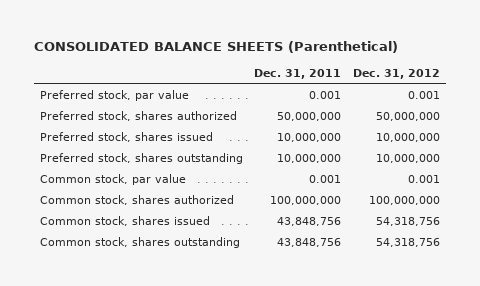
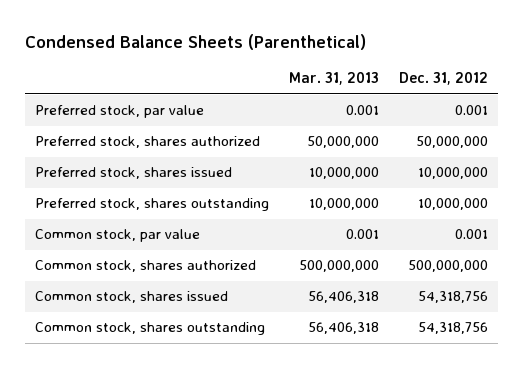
- CONSOLIDATED BALANCE SHEETS (Parenthetical)
+ Condensed Balance Sheets (Parenthetical)
- | Dec. 31, 2011 | Dec. 31, 2012
+ | Mar. 31, 2013 | Dec. 31, 2012
- Common stock, shares authorized | 100,000,000 | 100,000,000
+ Common stock, shares authorized | 500,000,000 | 500,000,000

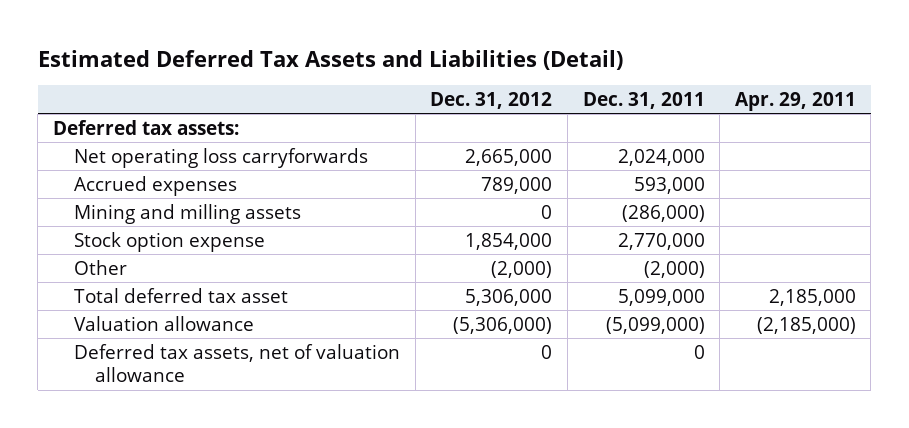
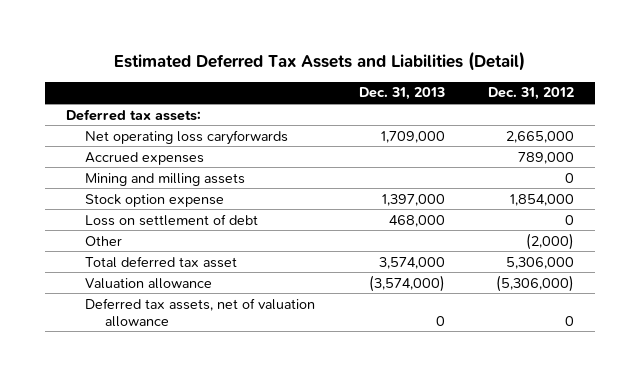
- | Dec. 31, 2012 | Dec. 31, 2011 | Apr. 29, 2011
+ | Dec. 31, 2013 | Dec. 31, 2012
- Net operating loss carryforwards | 2,665,000 | 2,024,000 |
+ Net operating loss caryforwards | 1,709,000 | 2,665,000
+ Loss on settlement of debt | 468,000 | 0

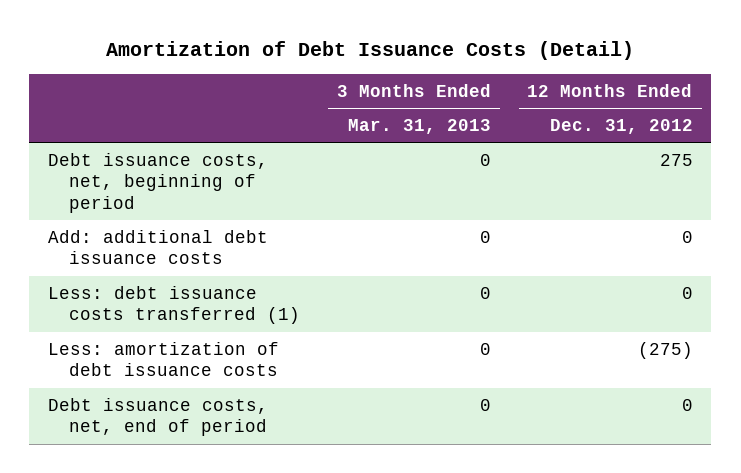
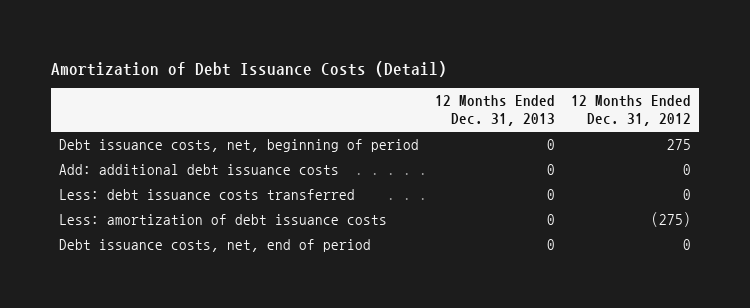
- | 3 Months Ended Mar. 31, 2013 | 12 Months Ended Dec. 31, 2012
+ | 12 Months Ended Dec. 31, 2013 | 12 Months Ended Dec. 31, 2012
- Less: debt issuance costs transferred (1) | 0 | 0
+ Less: debt issuance costs transferred | 0 | 0

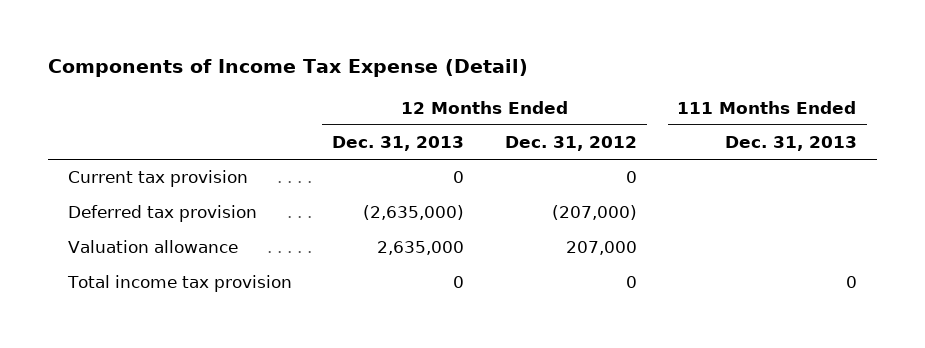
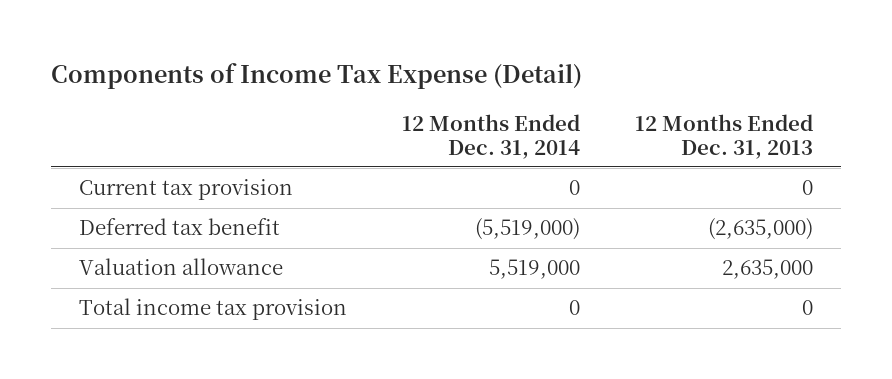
- | 12 Months Ended Dec. 31, 2013 | 12 Months Ended Dec. 31, 2012 | 111 Months Ended Dec. 31, 2013
+ | 12 Months Ended Dec. 31, 2014 | 12 Months Ended Dec. 31, 2013
- Deferred tax provision | (2,635,000) | (207,000) |
+ Deferred tax benefit | (5,519,000) | (2,635,000)

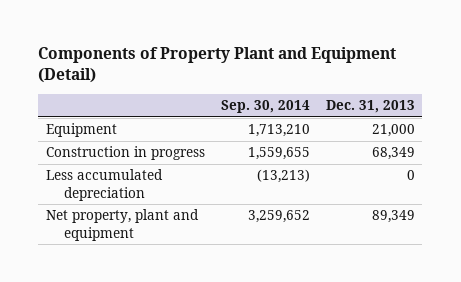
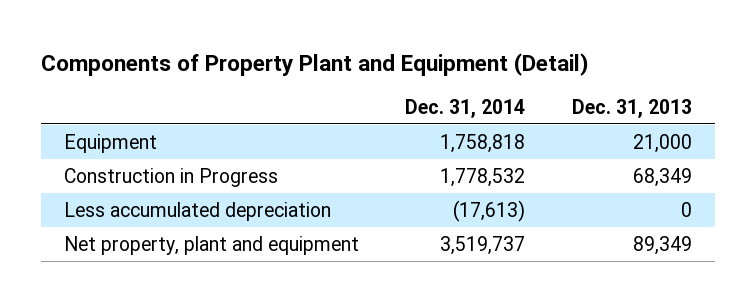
- | Sep. 30, 2014 | Dec. 31, 2013
+ | Dec. 31, 2014 | Dec. 31, 2013
- Construction in progress | 1,559,655 | 68,349
+ Construction in Progress | 1,778,532 | 68,349

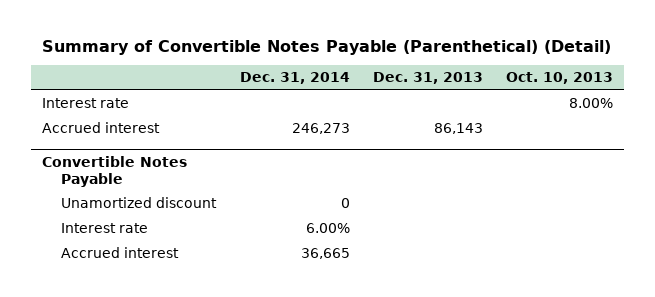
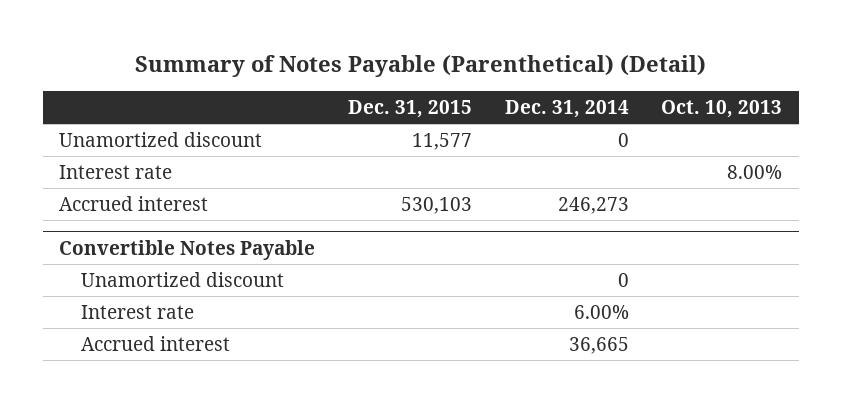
- Summary of Convertible Notes Payable (Parenthetical) (Detail)
+ Summary of Notes Payable (Parenthetical) (Detail)
- | Dec. 31, 2014 | Dec. 31, 2013 | Oct. 10, 2013
+ | Dec. 31, 2015 | Dec. 31, 2014 | Oct. 10, 2013
+ Unamortized discount | 11,577 | 0 |

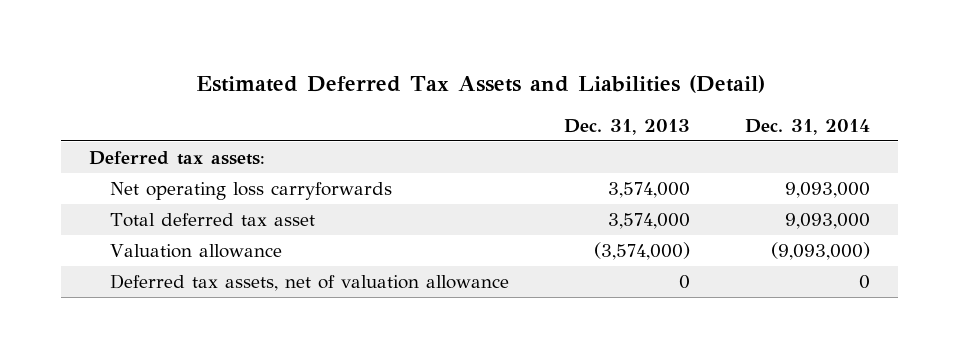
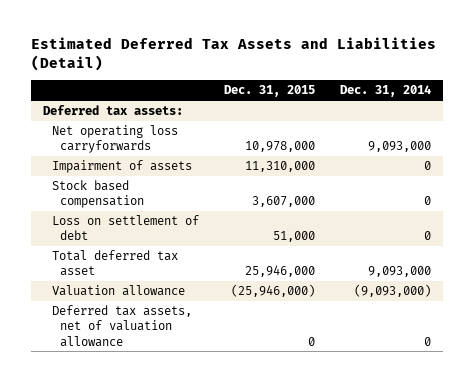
- | Dec. 31, 2013 | Dec. 31, 2014
+ | Dec. 31, 2015 | Dec. 31, 2014
+ Impairment of assets | 11,310,000 | 0
+ Stock based compensation | 3,607,000 | 0
+ Loss on settlement of debt | 51,000 | 0

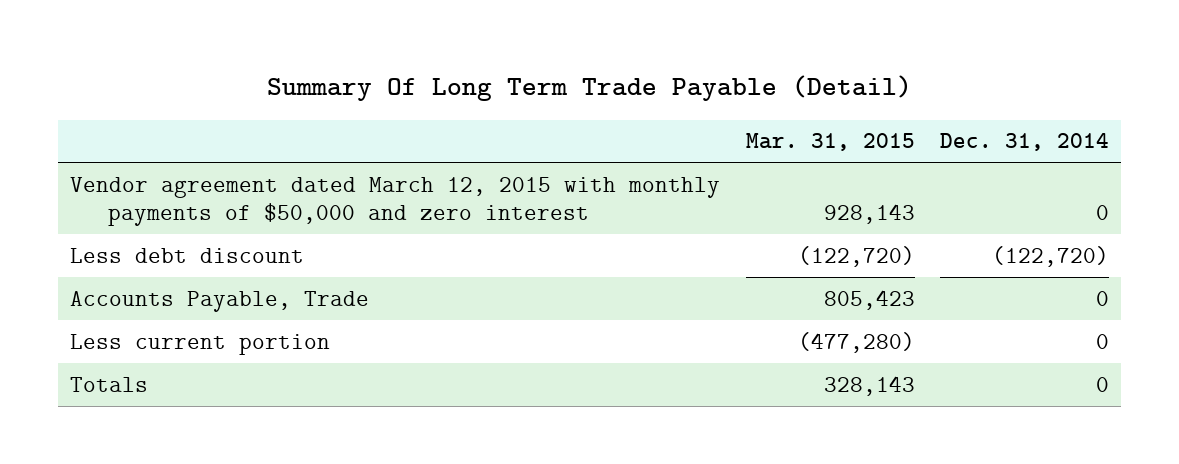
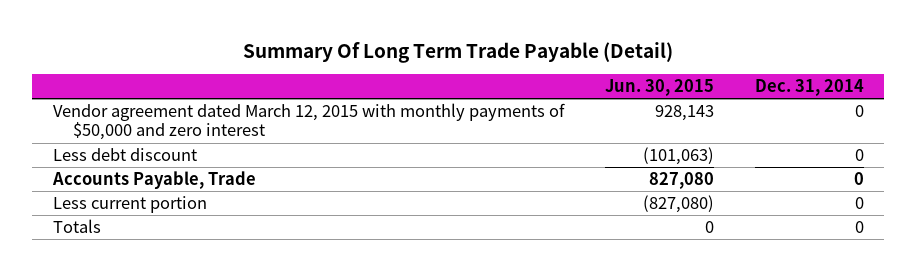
- | Mar. 31, 2015 | Dec. 31, 2014
+ | Jun. 30, 2015 | Dec. 31, 2014
- Less debt discount | (122,720) | (122,720)
+ Less debt discount | (101,063) | 0

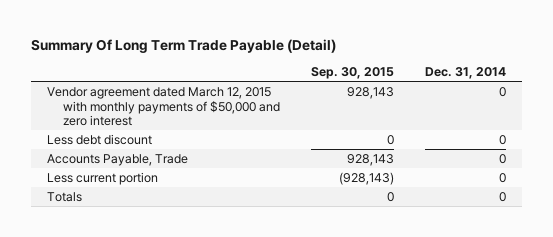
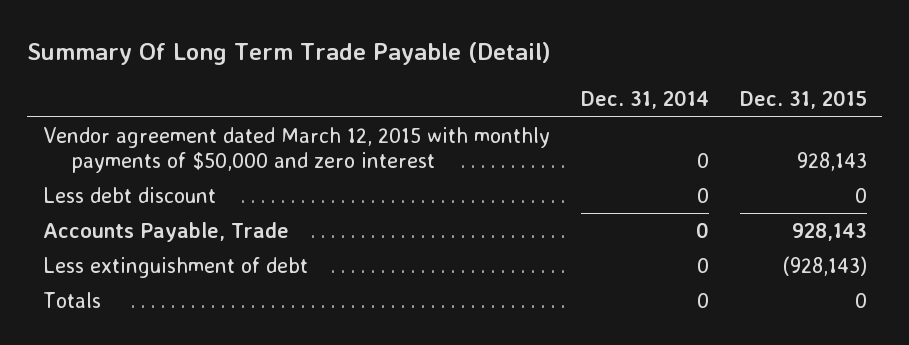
- | Sep. 30, 2015 | Dec. 31, 2014
+ | Dec. 31, 2014 | Dec. 31, 2015
- Less current portion | (928,143) | 0
+ Less extinguishment of debt | 0 | (928,143)

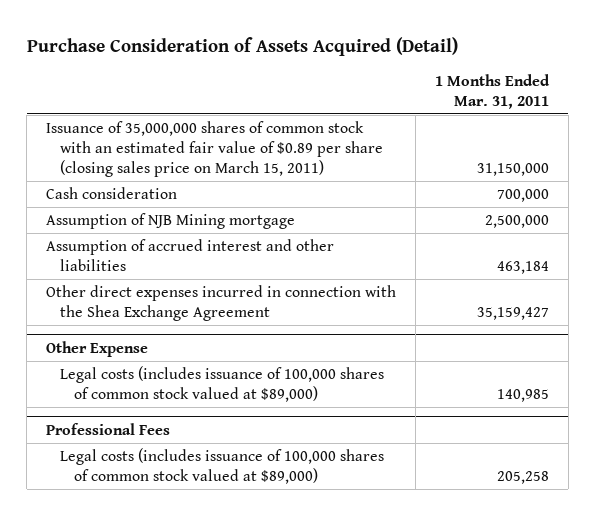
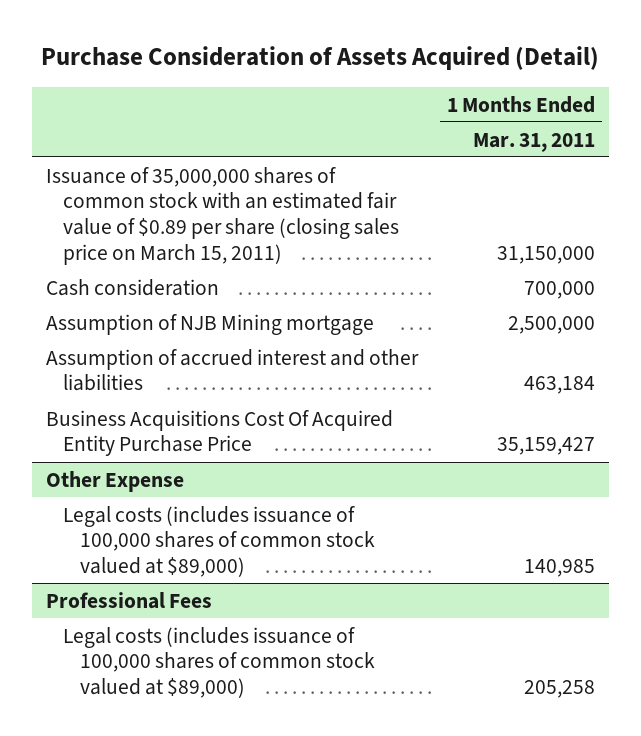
- Other direct expenses incurred in connection with the Shea Exchange Agreement | 35,159,427
+ Business Acquisitions Cost Of Acquired Entity Purchase Price | 35,159,427

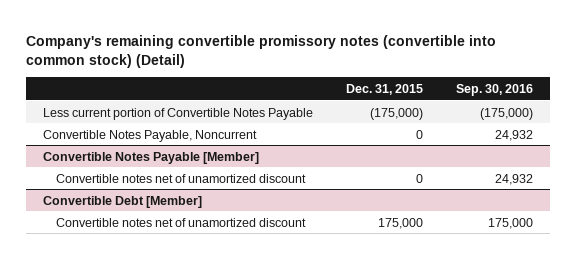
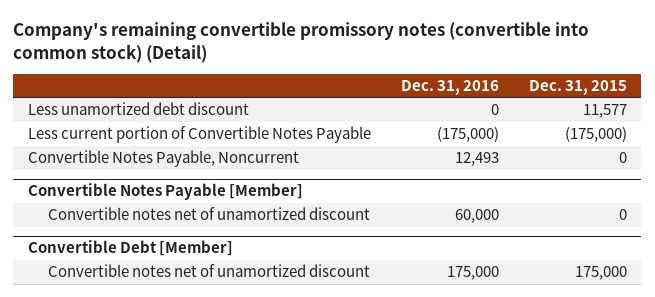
- | Dec. 31, 2015 | Sep. 30, 2016
+ | Dec. 31, 2016 | Dec. 31, 2015
+ Less unamortized debt discount | 0 | 11,577

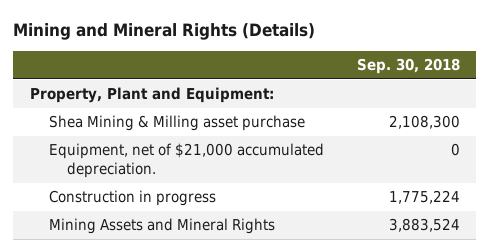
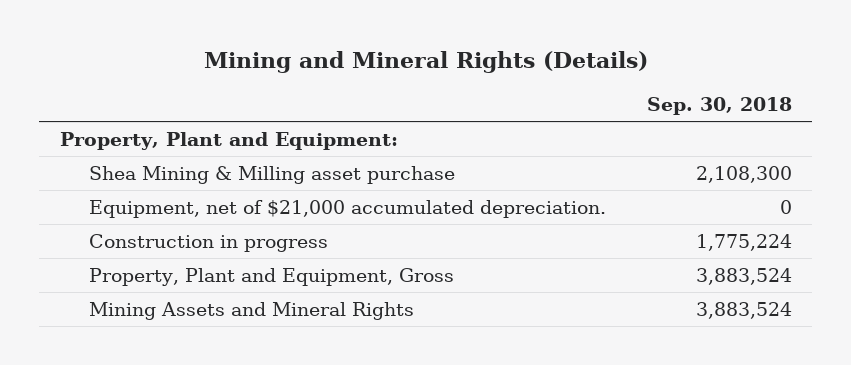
+ Property, Plant and Equipment, Gross | 3,883,524

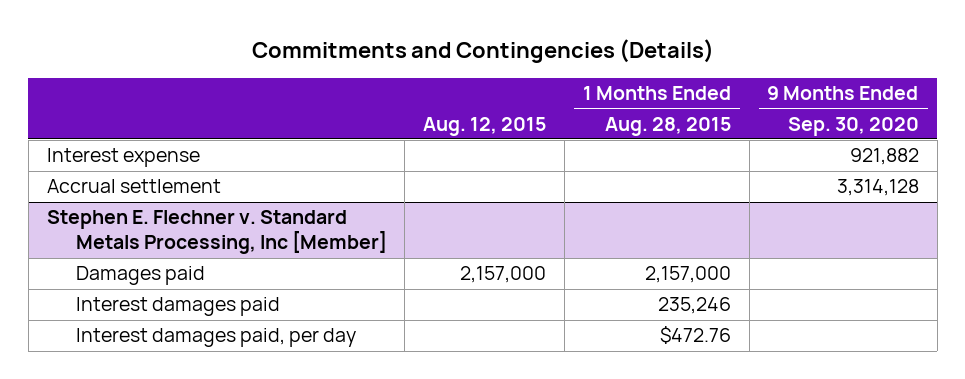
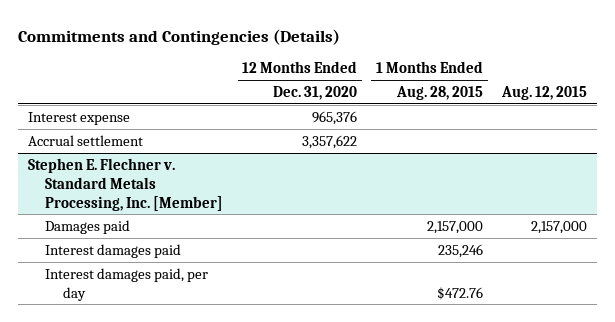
- | Aug. 12, 2015 | 1 Months Ended Aug. 28, 2015 | 9 Months Ended Sep. 30, 2020
+ | 12 Months Ended Dec. 31, 2020 | 1 Months Ended Aug. 28, 2015 | Aug. 12, 2015
- Stephen E. Flechner v. Standard Metals Processing, Inc [Member]
+ Stephen E. Flechner v. Standard Metals Processing, Inc. [Member]

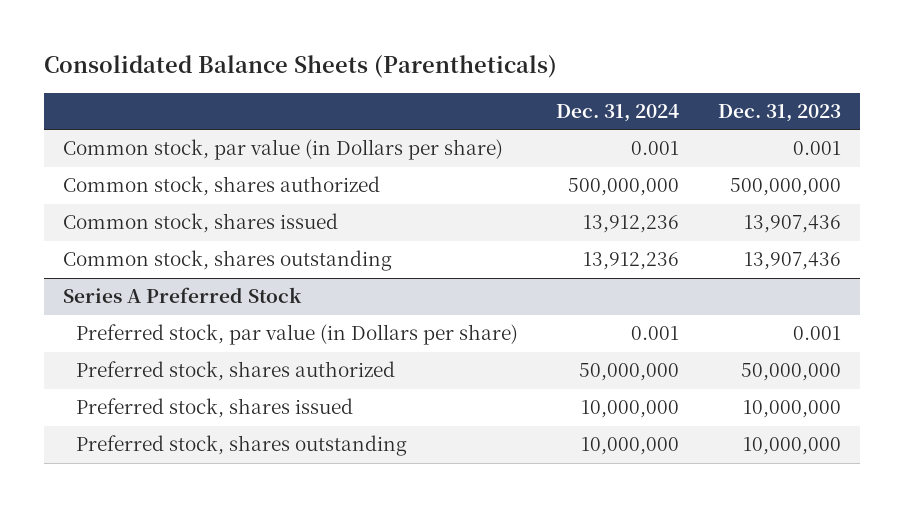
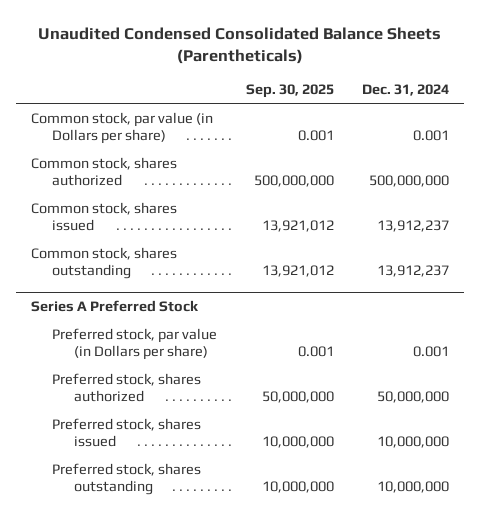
- Consolidated Balance Sheets (Parentheticals)
+ Unaudited Condensed Consolidated Balance Sheets (Parentheticals)
- | Dec. 31, 2024 | Dec. 31, 2023
+ | Sep. 30, 2025 | Dec. 31, 2024
- Common stock, shares issued | 13,912,236 | 13,907,436
- Common stock, shares outstanding | 13,912,236 | 13,907,436
+ Common stock, shares issued | 13,921,012 | 13,912,237
+ Common stock, shares outstanding | 13,921,012 | 13,912,237

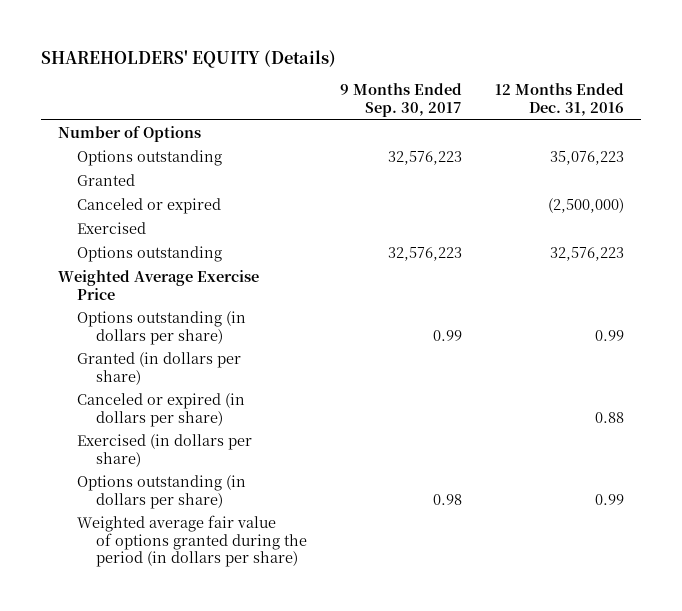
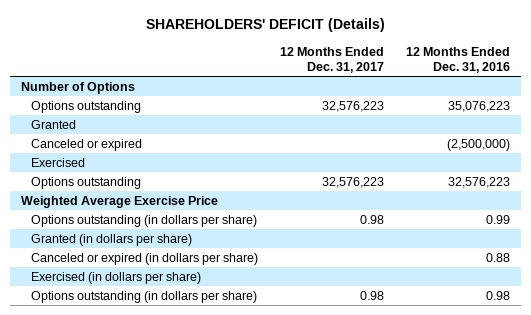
- SHAREHOLDERS' EQUITY (Details)
+ SHAREHOLDERS' DEFICIT (Details)
- | 9 Months Ended Sep. 30, 2017 | 12 Months Ended Dec. 31, 2016
+ | 12 Months Ended Dec. 31, 2017 | 12 Months Ended Dec. 31, 2016
- Options outstanding (in dollars per share) | 0.98 | 0.99
- Weighted average fair value of options granted during the period (in dollars per share)
+ Options outstanding (in dollars per share) | 0.98 | 0.98

